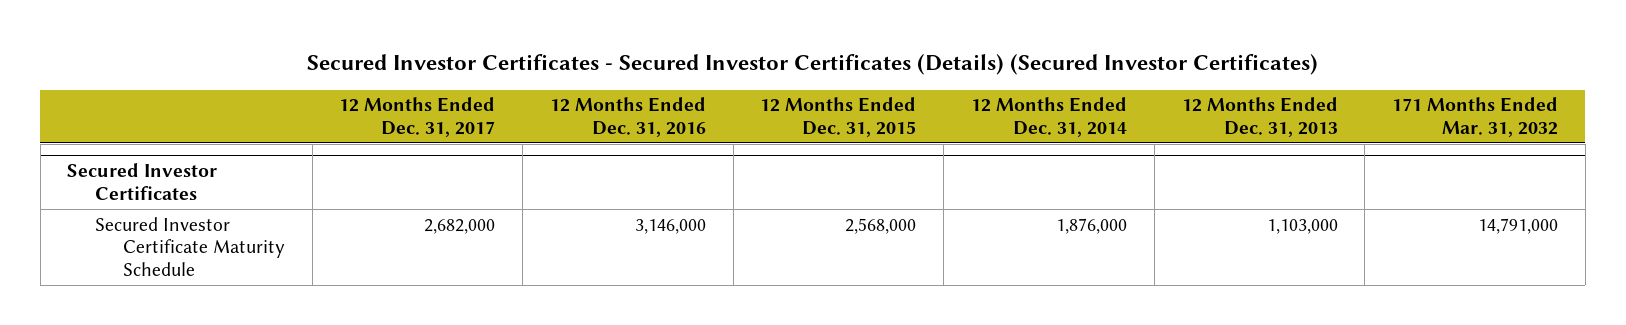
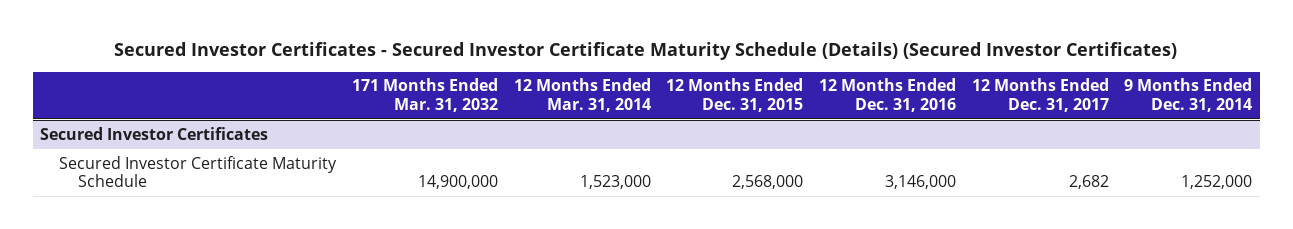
- Secured Investor Certificates - Secured Investor Certificates (Details) (Secured Investor Certificates)
+ Secured Investor Certificates - Secured Investor Certificate Maturity Schedule (Details) (Secured Investor Certificates)
- | 12 Months Ended Dec. 31, 2017 | 12 Months Ended Dec. 31, 2016 | 12 Months Ended Dec. 31, 2015 | 12 Months Ended Dec. 31, 2014 | 12 Months Ended Dec. 31, 2013 | 171 Months Ended Mar. 31, 2032
+ | 171 Months Ended Mar. 31, 2032 | 12 Months Ended Mar. 31, 2014 | 12 Months Ended Dec. 31, 2015 | 12 Months Ended Dec. 31, 2016 | 12 Months Ended Dec. 31, 2017 | 9 Months Ended Dec. 31, 2014
@ Secured Investor Certificates
- Secured Investor Certificate Maturity Schedule | 2,682,000 | 3,146,000 | 2,568,000 | 1,876,000 | 1,103,000 | 14,791,000
+ Secured Investor Certificate Maturity Schedule | 14,900,000 | 1,523,000 | 2,568,000 | 3,146,000 | 2,682 | 1,252,000

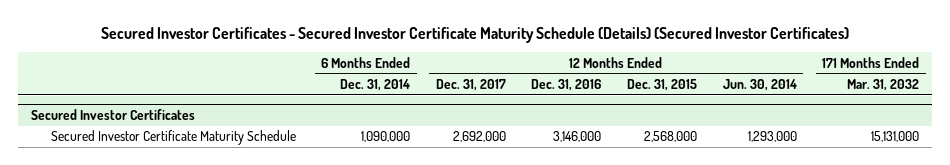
- | 171 Months Ended Mar. 31, 2032 | 12 Months Ended Mar. 31, 2014 | 12 Months Ended Dec. 31, 2015 | 12 Months Ended Dec. 31, 2016 | 12 Months Ended Dec. 31, 2017 | 9 Months Ended Dec. 31, 2014
+ | 6 Months Ended Dec. 31, 2014 | 12 Months Ended Dec. 31, 2017 | 12 Months Ended Dec. 31, 2016 | 12 Months Ended Dec. 31, 2015 | 12 Months Ended Jun. 30, 2014 | 171 Months Ended Mar. 31, 2032
@ Secured Investor Certificates
- Secured Investor Certificate Maturity Schedule | 14,900,000 | 1,523,000 | 2,568,000 | 3,146,000 | 2,682 | 1,252,000
+ Secured Investor Certificate Maturity Schedule | 1,090,000 | 2,692,000 | 3,146,000 | 2,568,000 | 1,293,000 | 15,131,000

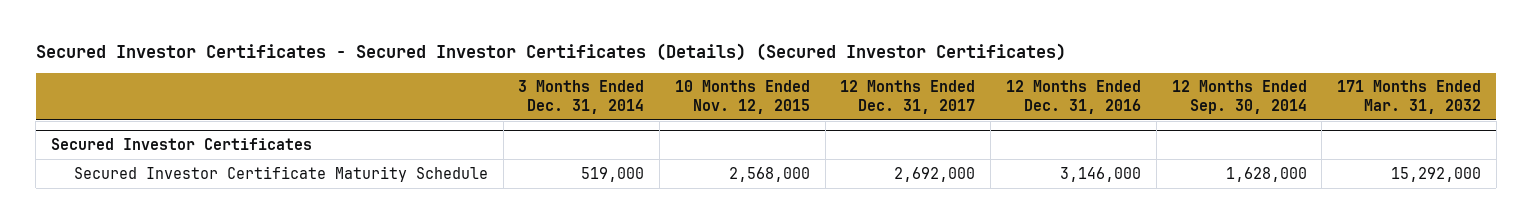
- Secured Investor Certificates - Secured Investor Certificate Maturity Schedule (Details) (Secured Investor Certificates)
+ Secured Investor Certificates - Secured Investor Certificates (Details) (Secured Investor Certificates)
- | 6 Months Ended Dec. 31, 2014 | 12 Months Ended Dec. 31, 2017 | 12 Months Ended Dec. 31, 2016 | 12 Months Ended Dec. 31, 2015 | 12 Months Ended Jun. 30, 2014 | 171 Months Ended Mar. 31, 2032
+ | 3 Months Ended Dec. 31, 2014 | 10 Months Ended Nov. 12, 2015 | 12 Months Ended Dec. 31, 2017 | 12 Months Ended Dec. 31, 2016 | 12 Months Ended Sep. 30, 2014 | 171 Months Ended Mar. 31, 2032
@ Secured Investor Certificates
- Secured Investor Certificate Maturity Schedule | 1,090,000 | 2,692,000 | 3,146,000 | 2,568,000 | 1,293,000 | 15,131,000
+ Secured Investor Certificate Maturity Schedule | 519,000 | 2,568,000 | 2,692,000 | 3,146,000 | 1,628,000 | 15,292,000

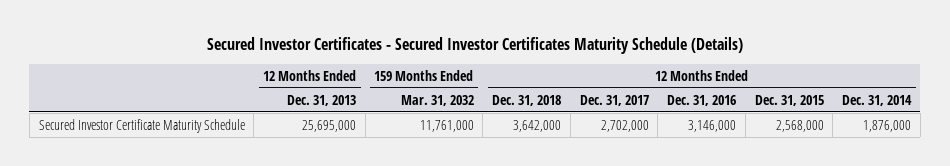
- Secured Investor Certificates - Secured Investor Certificates (Details) (Secured Investor Certificates)
+ Secured Investor Certificates - Secured Investor Certificates Maturity Schedule (Details)
- | 3 Months Ended Dec. 31, 2014 | 10 Months Ended Nov. 12, 2015 | 12 Months Ended Dec. 31, 2017 | 12 Months Ended Dec. 31, 2016 | 12 Months Ended Sep. 30, 2014 | 171 Months Ended Mar. 31, 2032
+ | 12 Months Ended Dec. 31, 2013 | 159 Months Ended Mar. 31, 2032 | 12 Months Ended Dec. 31, 2018 | 12 Months Ended Dec. 31, 2017 | 12 Months Ended Dec. 31, 2016 | 12 Months Ended Dec. 31, 2015 | 12 Months Ended Dec. 31, 2014
- Secured Investor Certificates
- Secured Investor Certificate Maturity Schedule | 519,000 | 2,568,000 | 2,692,000 | 3,146,000 | 1,628,000 | 15,292,000
+ Secured Investor Certificate Maturity Schedule | 25,695,000 | 11,761,000 | 3,642,000 | 2,702,000 | 3,146,000 | 2,568,000 | 1,876,000

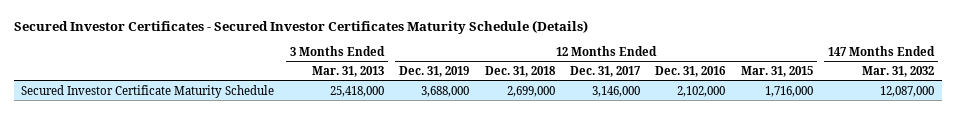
- | 12 Months Ended Dec. 31, 2013 | 159 Months Ended Mar. 31, 2032 | 12 Months Ended Dec. 31, 2018 | 12 Months Ended Dec. 31, 2017 | 12 Months Ended Dec. 31, 2016 | 12 Months Ended Dec. 31, 2015 | 12 Months Ended Dec. 31, 2014
+ | 3 Months Ended Mar. 31, 2013 | 12 Months Ended Dec. 31, 2019 | 12 Months Ended Dec. 31, 2018 | 12 Months Ended Dec. 31, 2017 | 12 Months Ended Dec. 31, 2016 | 12 Months Ended Mar. 31, 2015 | 147 Months Ended Mar. 31, 2032
- Secured Investor Certificate Maturity Schedule | 25,695,000 | 11,761,000 | 3,642,000 | 2,702,000 | 3,146,000 | 2,568,000 | 1,876,000
+ Secured Investor Certificate Maturity Schedule | 25,418,000 | 3,688,000 | 2,699,000 | 3,146,000 | 2,102,000 | 1,716,000 | 12,087,000

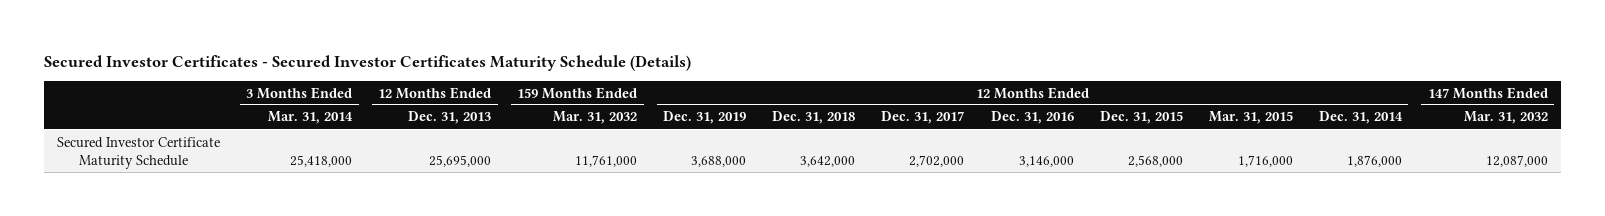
- | 3 Months Ended Mar. 31, 2013 | 12 Months Ended Dec. 31, 2019 | 12 Months Ended Dec. 31, 2018 | 12 Months Ended Dec. 31, 2017 | 12 Months Ended Dec. 31, 2016 | 12 Months Ended Mar. 31, 2015 | 147 Months Ended Mar. 31, 2032
+ | 3 Months Ended Mar. 31, 2014 | 12 Months Ended Dec. 31, 2013 | 159 Months Ended Mar. 31, 2032 | 12 Months Ended Dec. 31, 2019 | 12 Months Ended Dec. 31, 2018 | 12 Months Ended Dec. 31, 2017 | 12 Months Ended Dec. 31, 2016 | 12 Months Ended Dec. 31, 2015 | 12 Months Ended Mar. 31, 2015 | 12 Months Ended Dec. 31, 2014 | 147 Months Ended Mar. 31, 2032
- Secured Investor Certificate Maturity Schedule | 25,418,000 | 3,688,000 | 2,699,000 | 3,146,000 | 2,102,000 | 1,716,000 | 12,087,000
+ Secured Investor Certificate Maturity Schedule | 25,418,000 | 25,695,000 | 11,761,000 | 3,688,000 | 3,642,000 | 2,702,000 | 3,146,000 | 2,568,000 | 1,716,000 | 1,876,000 | 12,087,000

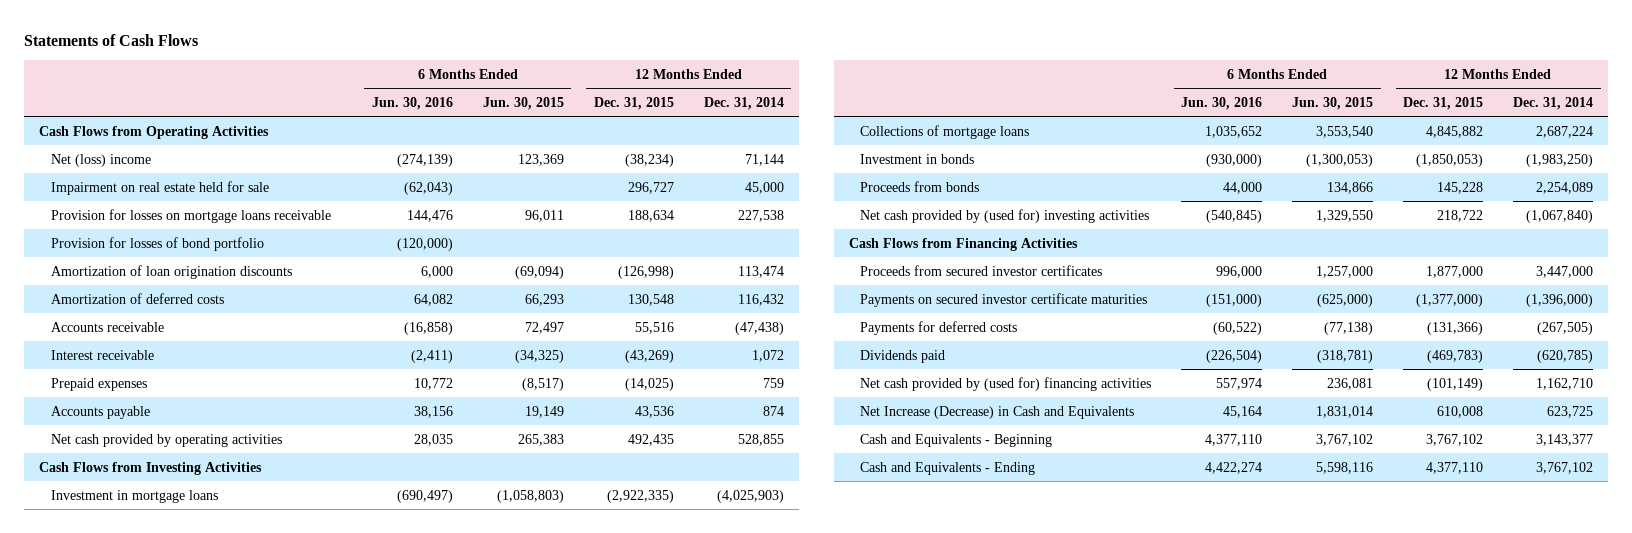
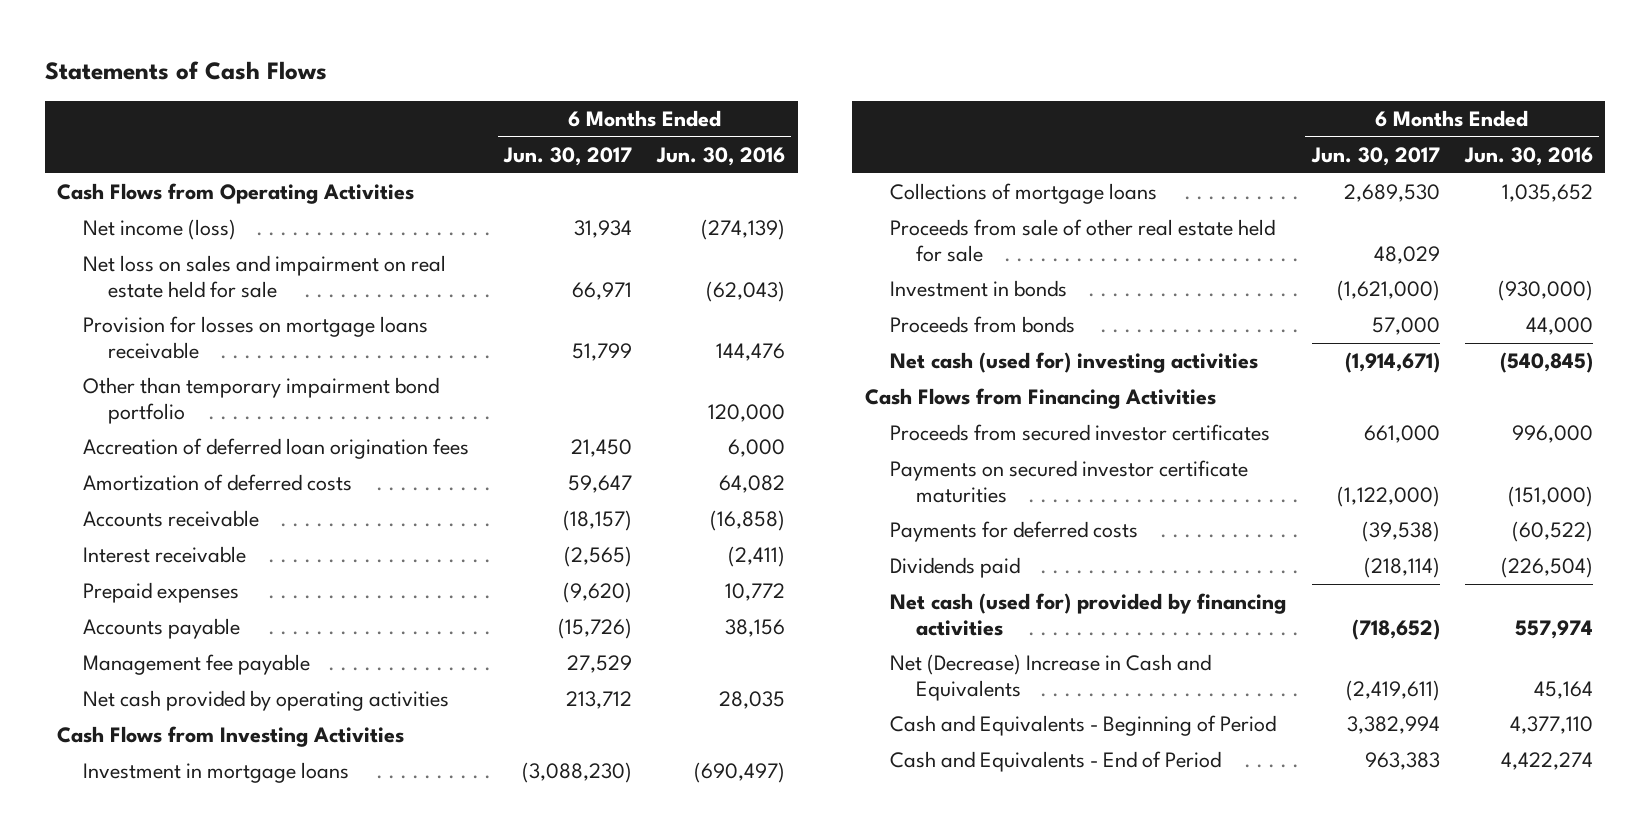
- | 6 Months Ended Jun. 30, 2016 | 6 Months Ended Jun. 30, 2015 | 12 Months Ended Dec. 31, 2015 | 12 Months Ended Dec. 31, 2014
+ | 6 Months Ended Jun. 30, 2017 | 6 Months Ended Jun. 30, 2016
- Net (loss) income | (274,139) | 123,369 | (38,234) | 71,144
- Impairment on real estate held for sale | (62,043) | | 296,727 | 45,000
+ Net income (loss) | 31,934 | (274,139)
+ Net loss on sales and impairment on real estate held for sale | 66,971 | (62,043)
- Provision for losses of bond portfolio | (120,000) | | |
- Amortization of loan origination discounts | 6,000 | (69,094) | (126,998) | 113,474
+ Other than temporary impairment bond portfolio | | 120,000
+ Accreation of deferred loan origination fees | 21,450 | 6,000
+ Management fee payable | 27,529 |
+ Proceeds from sale of other real estate held for sale | 48,029 |
- Net cash provided by (used for) investing activities | (540,845) | 1,329,550 | 218,722 | (1,067,840)
+ Net cash (used for) investing activities | (1,914,671) | (540,845)
- Net cash provided by (used for) financing activities | 557,974 | 236,081 | (101,149) | 1,162,710
- Net Increase (Decrease) in Cash and Equivalents | 45,164 | 1,831,014 | 610,008 | 623,725
- Cash and Equivalents - Beginning | 4,377,110 | 3,767,102 | 3,767,102 | 3,143,377
- Cash and Equivalents - Ending | 4,422,274 | 5,598,116 | 4,377,110 | 3,767,102
+ Net cash (used for) provided by financing activities | (718,652) | 557,974
+ Net (Decrease) Increase in Cash and Equivalents | (2,419,611) | 45,164
+ Cash and Equivalents - Beginning of Period | 3,382,994 | 4,377,110
+ Cash and Equivalents - End of Period | 963,383 | 4,422,274

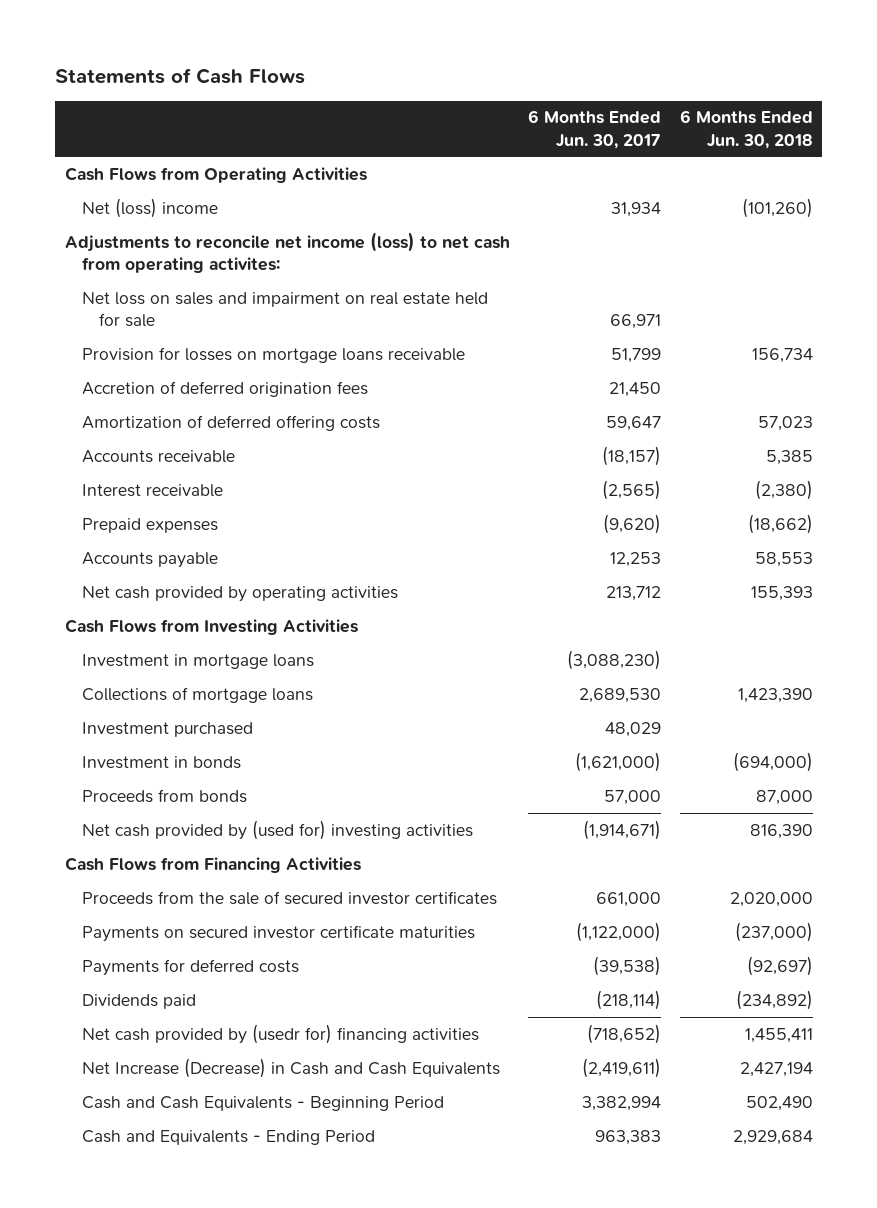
- | 6 Months Ended Jun. 30, 2017 | 6 Months Ended Jun. 30, 2016
+ | 6 Months Ended Jun. 30, 2017 | 6 Months Ended Jun. 30, 2018
- Net income (loss) | 31,934 | (274,139)
+ Net (loss) income | 31,934 | (101,260)
+ Adjustments to reconcile net income (loss) to net cash from operating activites:
- Other than temporary impairment bond portfolio | | 120,000
- Accreation of deferred loan origination fees | 21,450 | 6,000
- Amortization of deferred costs | 59,647 | 64,082
+ Accretion of deferred origination fees | 21,450 |
+ Amortization of deferred offering costs | 59,647 | 57,023
- Accounts payable | (15,726) | 38,156
- Management fee payable | 27,529 |
+ Accounts payable | 12,253 | 58,553
- Proceeds from sale of other real estate held for sale | 48,029 |
+ Investment purchased | 48,029 |
- Net cash (used for) investing activities | (1,914,671) | (540,845)
+ Net cash provided by (used for) investing activities | (1,914,671) | 816,390
- Proceeds from secured investor certificates | 661,000 | 996,000
+ Proceeds from the sale of secured investor certificates | 661,000 | 2,020,000
- Net cash (used for) provided by financing activities | (718,652) | 557,974
- Net (Decrease) Increase in Cash and Equivalents | (2,419,611) | 45,164
- Cash and Equivalents - Beginning of Period | 3,382,994 | 4,377,110
- Cash and Equivalents - End of Period | 963,383 | 4,422,274
+ Net cash provided by (usedr for) financing activities | (718,652) | 1,455,411
+ Net Increase (Decrease) in Cash and Cash Equivalents | (2,419,611) | 2,427,194
+ Cash and Cash Equivalents - Beginning Period | 3,382,994 | 502,490
+ Cash and Equivalents - Ending Period | 963,383 | 2,929,684

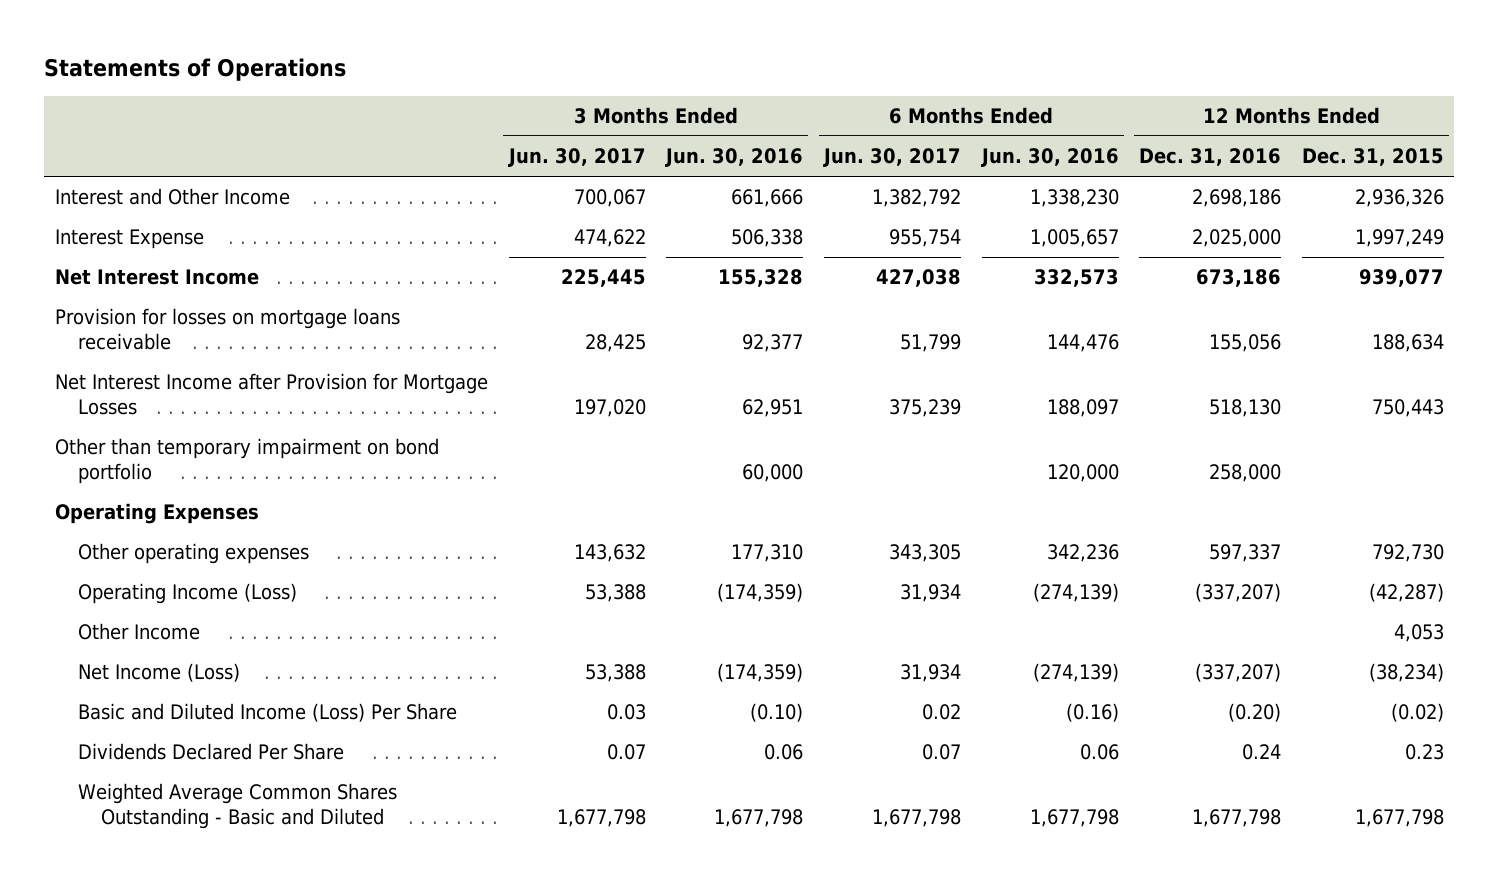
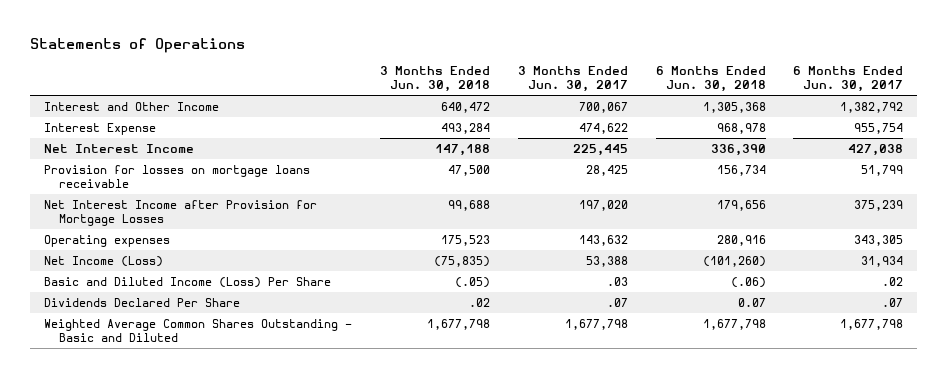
- | 3 Months Ended Jun. 30, 2017 | 3 Months Ended Jun. 30, 2016 | 6 Months Ended Jun. 30, 2017 | 6 Months Ended Jun. 30, 2016 | 12 Months Ended Dec. 31, 2016 | 12 Months Ended Dec. 31, 2015
+ | 3 Months Ended Jun. 30, 2018 | 3 Months Ended Jun. 30, 2017 | 6 Months Ended Jun. 30, 2018 | 6 Months Ended Jun. 30, 2017
- Other than temporary impairment on bond portfolio | | 60,000 | | 120,000 | 258,000 |
- Operating Expenses
- Other operating expenses | 143,632 | 177,310 | 343,305 | 342,236 | 597,337 | 792,730
- Operating Income (Loss) | 53,388 | (174,359) | 31,934 | (274,139) | (337,207) | (42,287)
- Other Income | | | | | | 4,053
+ Operating expenses | 175,523 | 143,632 | 280,916 | 343,305
- Basic and Diluted Income (Loss) Per Share | 0.03 | (0.10) | 0.02 | (0.16) | (0.20) | (0.02)
- Dividends Declared Per Share | 0.07 | 0.06 | 0.07 | 0.06 | 0.24 | 0.23
+ Basic and Diluted Income (Loss) Per Share | (.05) | .03 | (.06) | .02
+ Dividends Declared Per Share | .02 | .07 | 0.07 | .07

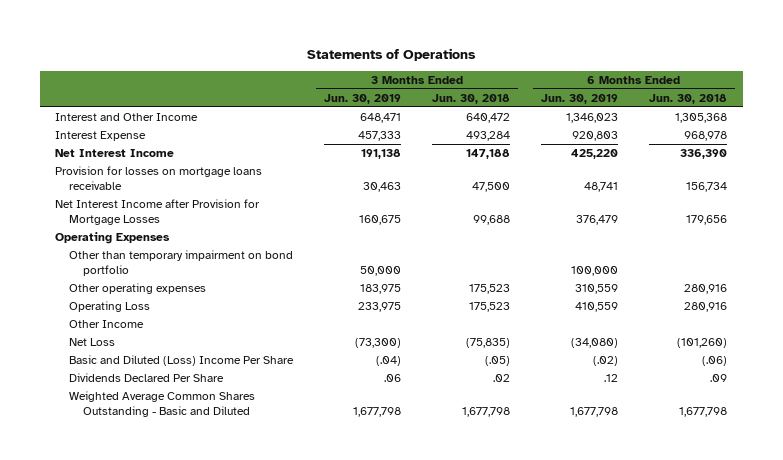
- | 3 Months Ended Jun. 30, 2018 | 3 Months Ended Jun. 30, 2017 | 6 Months Ended Jun. 30, 2018 | 6 Months Ended Jun. 30, 2017
+ | 3 Months Ended Jun. 30, 2019 | 3 Months Ended Jun. 30, 2018 | 6 Months Ended Jun. 30, 2019 | 6 Months Ended Jun. 30, 2018
- Operating expenses | 175,523 | 143,632 | 280,916 | 343,305
- Net Income (Loss) | (75,835) | 53,388 | (101,260) | 31,934
- Basic and Diluted Income (Loss) Per Share | (.05) | .03 | (.06) | .02
- Dividends Declared Per Share | .02 | .07 | 0.07 | .07
+ Operating Expenses
+ Other than temporary impairment on bond portfolio | 50,000 | | 100,000 |
+ Other operating expenses | 183,975 | 175,523 | 310,559 | 280,916
+ Operating Loss | 233,975 | 175,523 | 410,559 | 280,916
+ Other Income
+ Net Loss | (73,300) | (75,835) | (34,080) | (101,260)
+ Basic and Diluted (Loss) Income Per Share | (.04) | (.05) | (.02) | (.06)
+ Dividends Declared Per Share | .06 | .02 | .12 | .09

